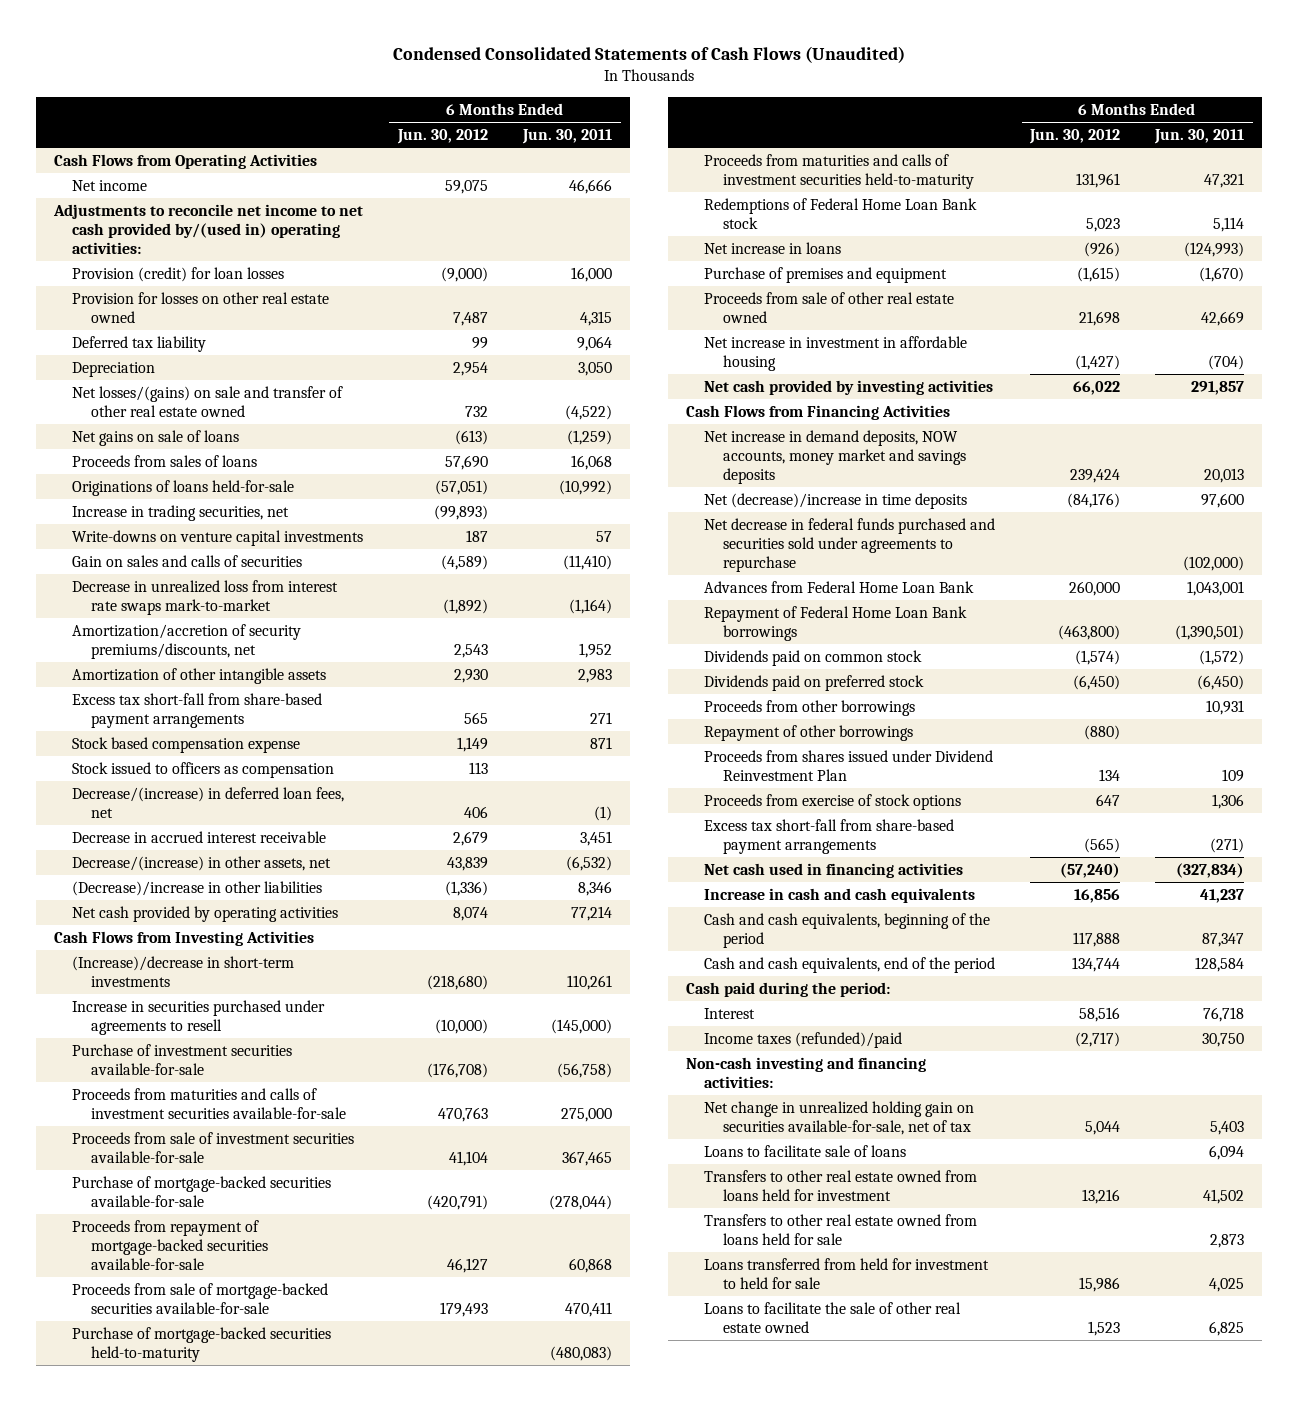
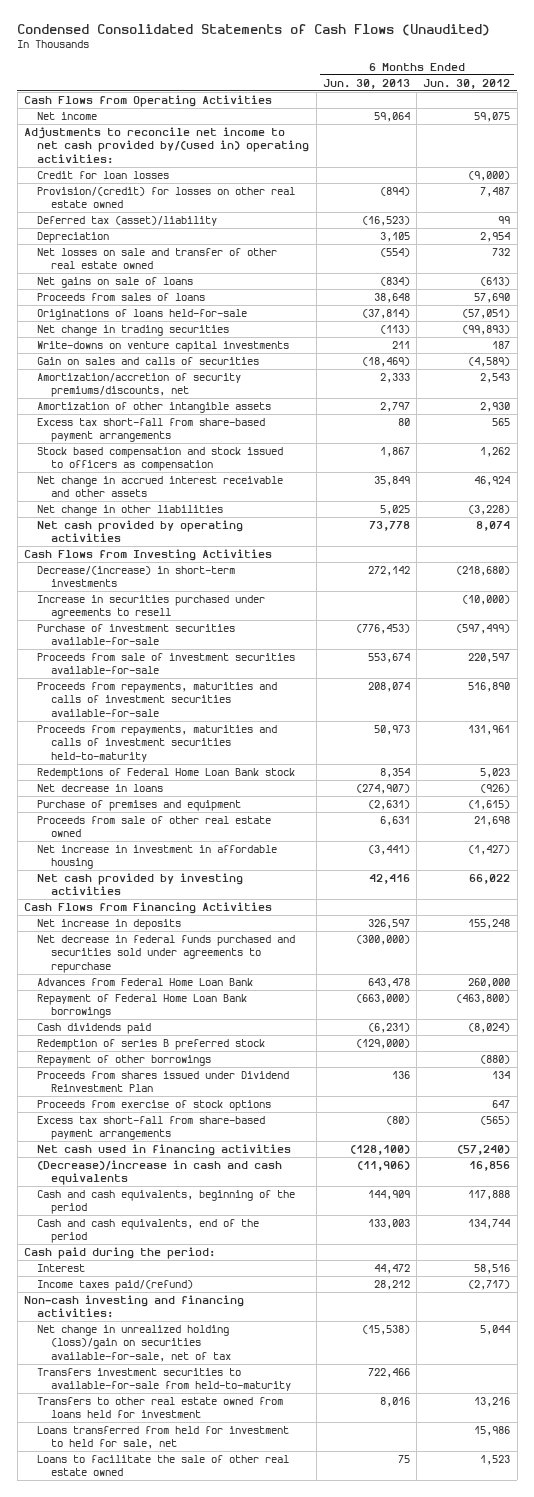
- | 6 Months Ended Jun. 30, 2012 | 6 Months Ended Jun. 30, 2011
+ | 6 Months Ended Jun. 30, 2013 | 6 Months Ended Jun. 30, 2012
- Provision (credit) for loan losses | (9,000) | 16,000
- Provision for losses on other real estate owned | 7,487 | 4,315
- Deferred tax liability | 99 | 9,064
+ Credit for loan losses | | (9,000)
+ Provision/(credit) for losses on other real estate owned | (894) | 7,487
+ Deferred tax (asset)/liability | (16,523) | 99
- Net losses/(gains) on sale and transfer of other real estate owned | 732 | (4,522)
+ Net losses on sale and transfer of other real estate owned | (554) | 732
- Increase in trading securities, net | (99,893) |
+ Net change in trading securities | (113) | (99,893)
- Decrease in unrealized loss from interest rate swaps mark-to-market | (1,892) | (1,164)
- Stock based compensation expense | 1,149 | 871
- Stock issued to officers as compensation | 113 |
- Decrease/(increase) in deferred loan fees, net | 406 | (1)
- Decrease in accrued interest receivable | 2,679 | 3,451
- Decrease/(increase) in other assets, net | 43,839 | (6,532)
- (Decrease)/increase in other liabilities | (1,336) | 8,346
+ Stock based compensation and stock issued to officers as compensation | 1,867 | 1,262
+ Net change in accrued interest receivable and other assets | 35,849 | 46,924
+ Net change in other liabilities | 5,025 | (3,228)
- (Increase)/decrease in short-term investments | (218,680) | 110,261
+ Decrease/(increase) in short-term investments | 272,142 | (218,680)
- Purchase of investment securities available-for-sale | (176,708) | (56,758)
- Proceeds from maturities and calls of investment securities available-for-sale | 470,763 | 275,000
- Proceeds from sale of investment securities available-for-sale | 41,104 | 367,465
- Purchase of mortgage-backed securities available-for-sale | (420,791) | (278,044)
- Proceeds from repayment of mortgage-backed securities available-for-sale | 46,127 | 60,868
- Proceeds from sale of mortgage-backed securities available-for-sale | 179,493 | 470,411
- Purchase of mortgage-backed securities held-to-maturity | | (480,083)
- Proceeds from maturities and calls of investment securities held-to-maturity | 131,961 | 47,321
+ Purchase of investment securities available-for-sale | (776,453) | (597,499)
+ Proceeds from sale of investment securities available-for-sale | 553,674 | 220,597
+ Proceeds from repayments, maturities and calls of investment securities available-for-sale | 208,074 | 516,890
+ Proceeds from repayments, maturities and calls of investment securities held-to-maturity | 50,973 | 131,961
- Net increase in loans | (926) | (124,993)
+ Net decrease in loans | (274,907) | (926)
- Net increase in demand deposits, NOW accounts, money market and savings deposits | 239,424 | 20,013
- Net (decrease)/increase in time deposits | (84,176) | 97,600
+ Net increase in deposits | 326,597 | 155,248
- Dividends paid on common stock | (1,574) | (1,572)
- Dividends paid on preferred stock | (6,450) | (6,450)
- Proceeds from other borrowings | | 10,931
+ Cash dividends paid | (6,231) | (8,024)
+ Redemption of series B preferred stock | (129,000) |
- Increase in cash and cash equivalents | 16,856 | 41,237
+ (Decrease)/increase in cash and cash equivalents | (11,906) | 16,856
- Income taxes (refunded)/paid | (2,717) | 30,750
+ Income taxes paid/(refund) | 28,212 | (2,717)
- Net change in unrealized holding gain on securities available-for-sale, net of tax | 5,044 | 5,403
- Loans to facilitate sale of loans | | 6,094
+ Net change in unrealized holding (loss)/gain on securities available-for-sale, net of tax | (15,538) | 5,044
+ Transfers investment securities to available-for-sale from held-to-maturity | 722,466 |
- Transfers to other real estate owned from loans held for sale | | 2,873
- Loans transferred from held for investment to held for sale | 15,986 | 4,025
+ Loans transferred from held for investment to held for sale, net | | 15,986

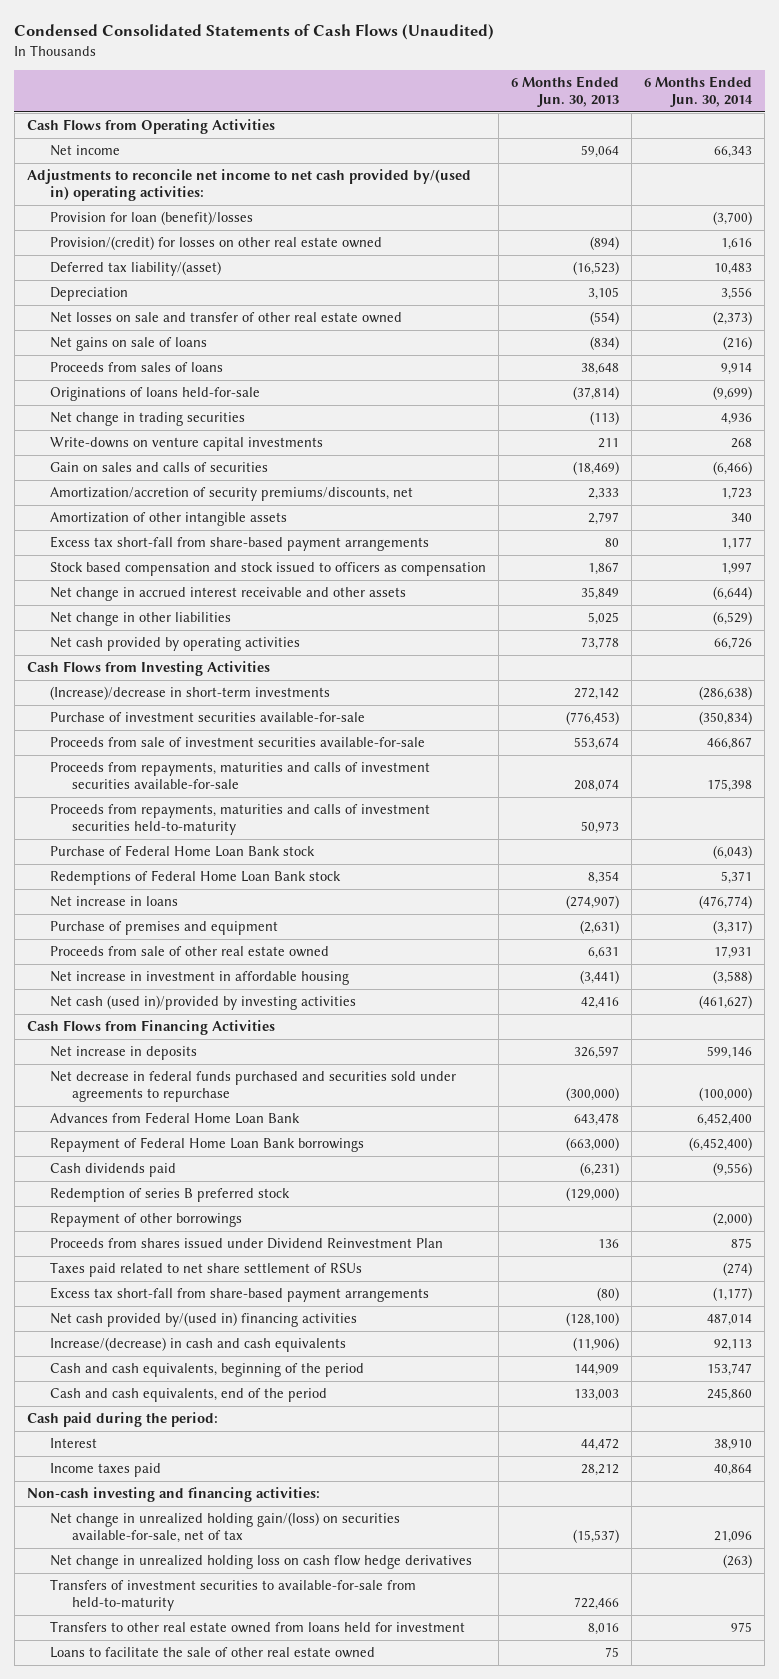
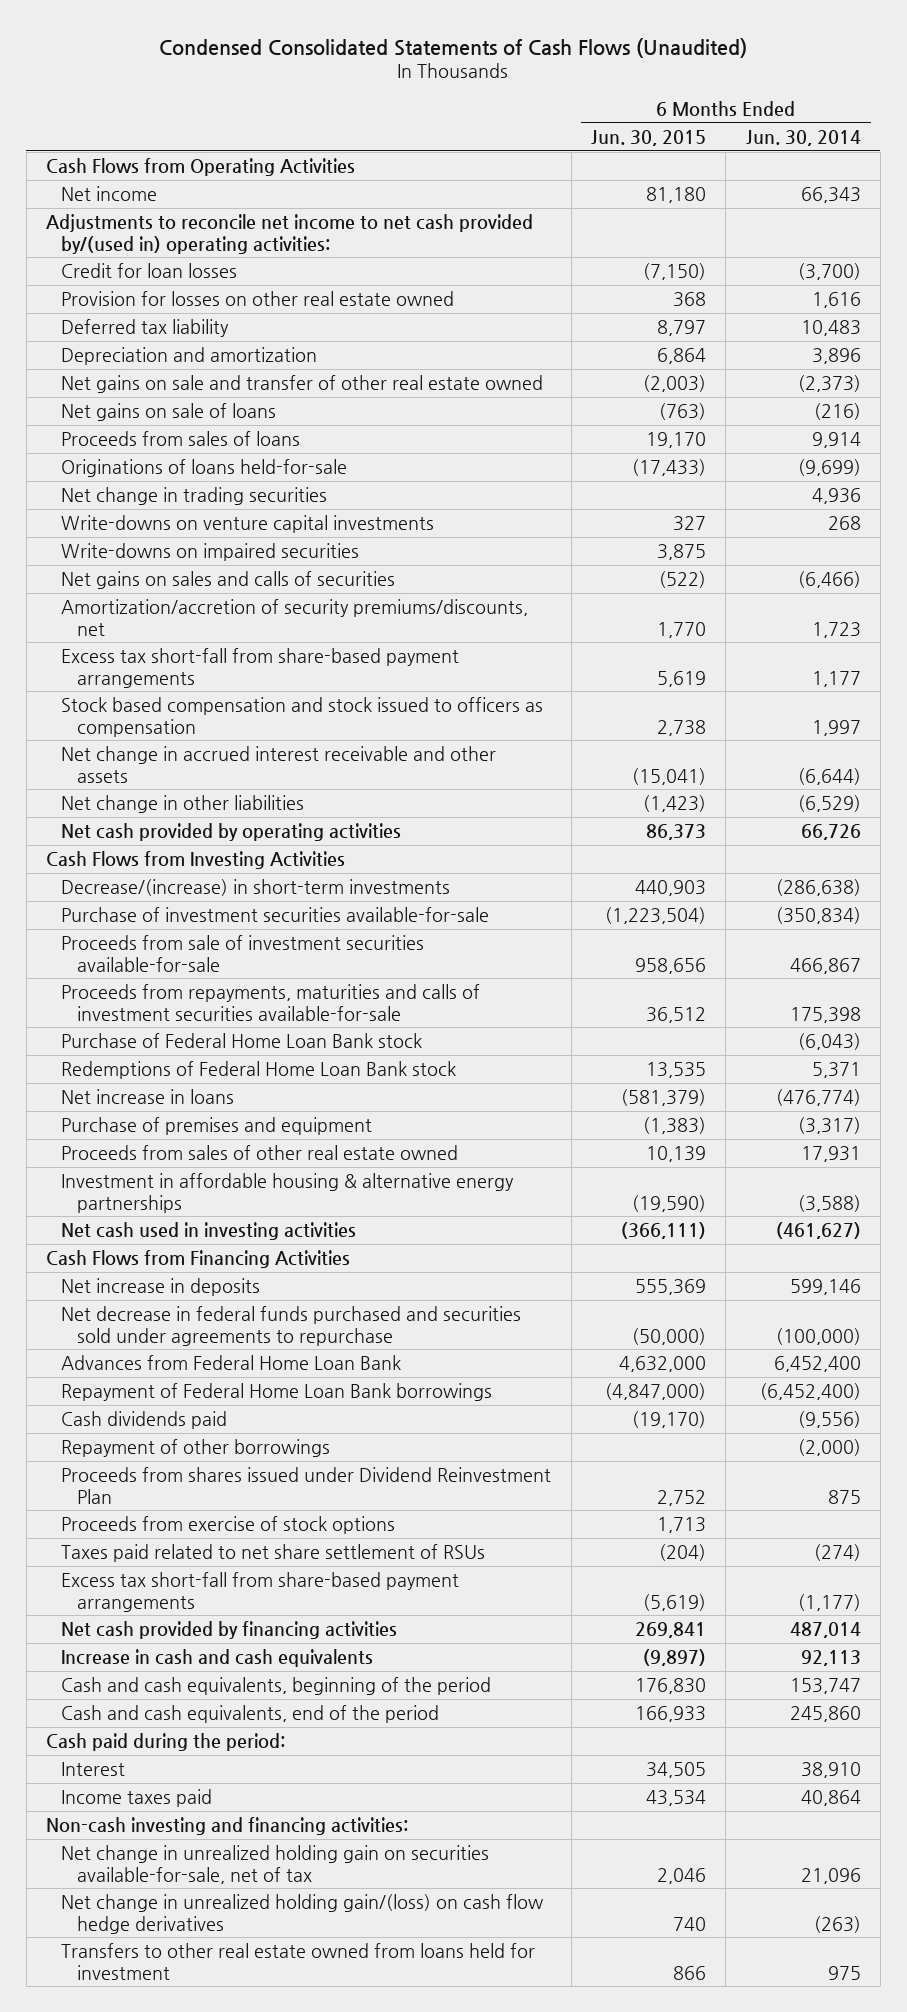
- | 6 Months Ended Jun. 30, 2013 | 6 Months Ended Jun. 30, 2014
+ | 6 Months Ended Jun. 30, 2015 | 6 Months Ended Jun. 30, 2014
- Provision for loan (benefit)/losses | | (3,700)
- Provision/(credit) for losses on other real estate owned | (894) | 1,616
- Deferred tax liability/(asset) | (16,523) | 10,483
- Depreciation | 3,105 | 3,556
- Net losses on sale and transfer of other real estate owned | (554) | (2,373)
+ Credit for loan losses | (7,150) | (3,700)
+ Provision for losses on other real estate owned | 368 | 1,616
+ Deferred tax liability | 8,797 | 10,483
+ Depreciation and amortization | 6,864 | 3,896
+ Net gains on sale and transfer of other real estate owned | (2,003) | (2,373)
- Gain on sales and calls of securities | (18,469) | (6,466)
+ Write-downs on impaired securities | 3,875 |
+ Net gains on sales and calls of securities | (522) | (6,466)
- Amortization of other intangible assets | 2,797 | 340
- (Increase)/decrease in short-term investments | 272,142 | (286,638)
+ Decrease/(increase) in short-term investments | 440,903 | (286,638)
- Proceeds from repayments, maturities and calls of investment securities held-to-maturity | 50,973 |
- Proceeds from sale of other real estate owned | 6,631 | 17,931
- Net increase in investment in affordable housing | (3,441) | (3,588)
- Net cash (used in)/provided by investing activities | 42,416 | (461,627)
+ Proceeds from sales of other real estate owned | 10,139 | 17,931
+ Investment in affordable housing & alternative energy partnerships | (19,590) | (3,588)
+ Net cash used in investing activities | (366,111) | (461,627)
- Redemption of series B preferred stock | (129,000) |
+ Proceeds from exercise of stock options | 1,713 |
- Net cash provided by/(used in) financing activities | (128,100) | 487,014
- Increase/(decrease) in cash and cash equivalents | (11,906) | 92,113
+ Net cash provided by financing activities | 269,841 | 487,014
+ Increase in cash and cash equivalents | (9,897) | 92,113
- Net change in unrealized holding gain/(loss) on securities available-for-sale, net of tax | (15,537) | 21,096
- Net change in unrealized holding loss on cash flow hedge derivatives | | (263)
- Transfers of investment securities to available-for-sale from held-to-maturity | 722,466 |
+ Net change in unrealized holding gain on securities available-for-sale, net of tax | 2,046 | 21,096
+ Net change in unrealized holding gain/(loss) on cash flow hedge derivatives | 740 | (263)
- Loans to facilitate the sale of other real estate owned | 75 |

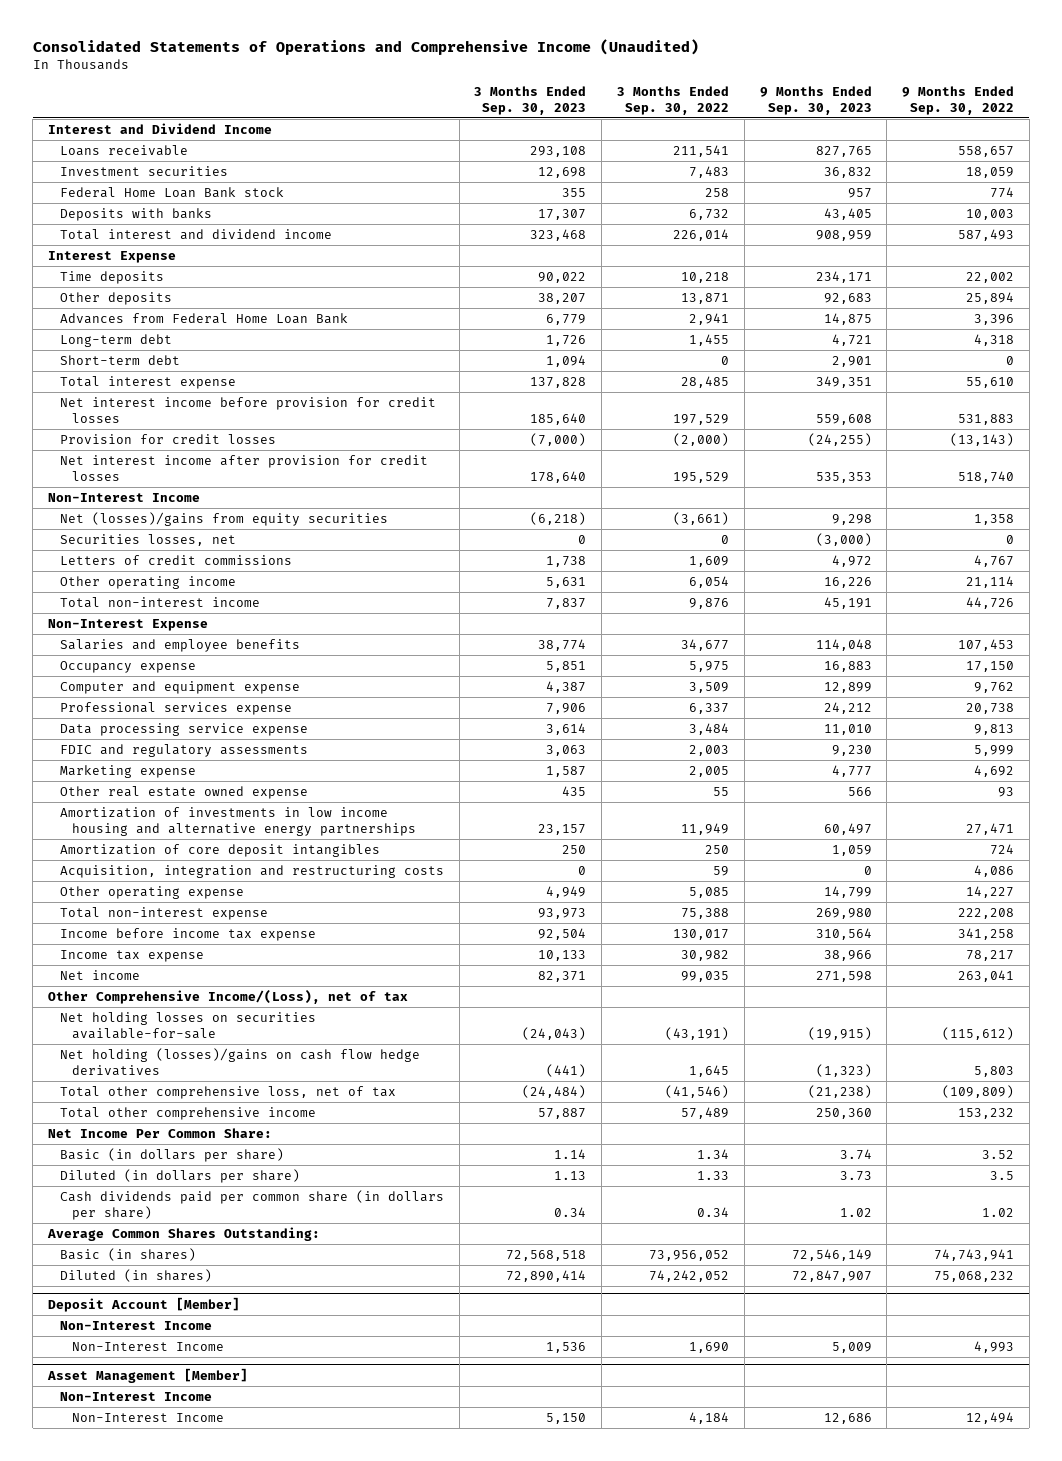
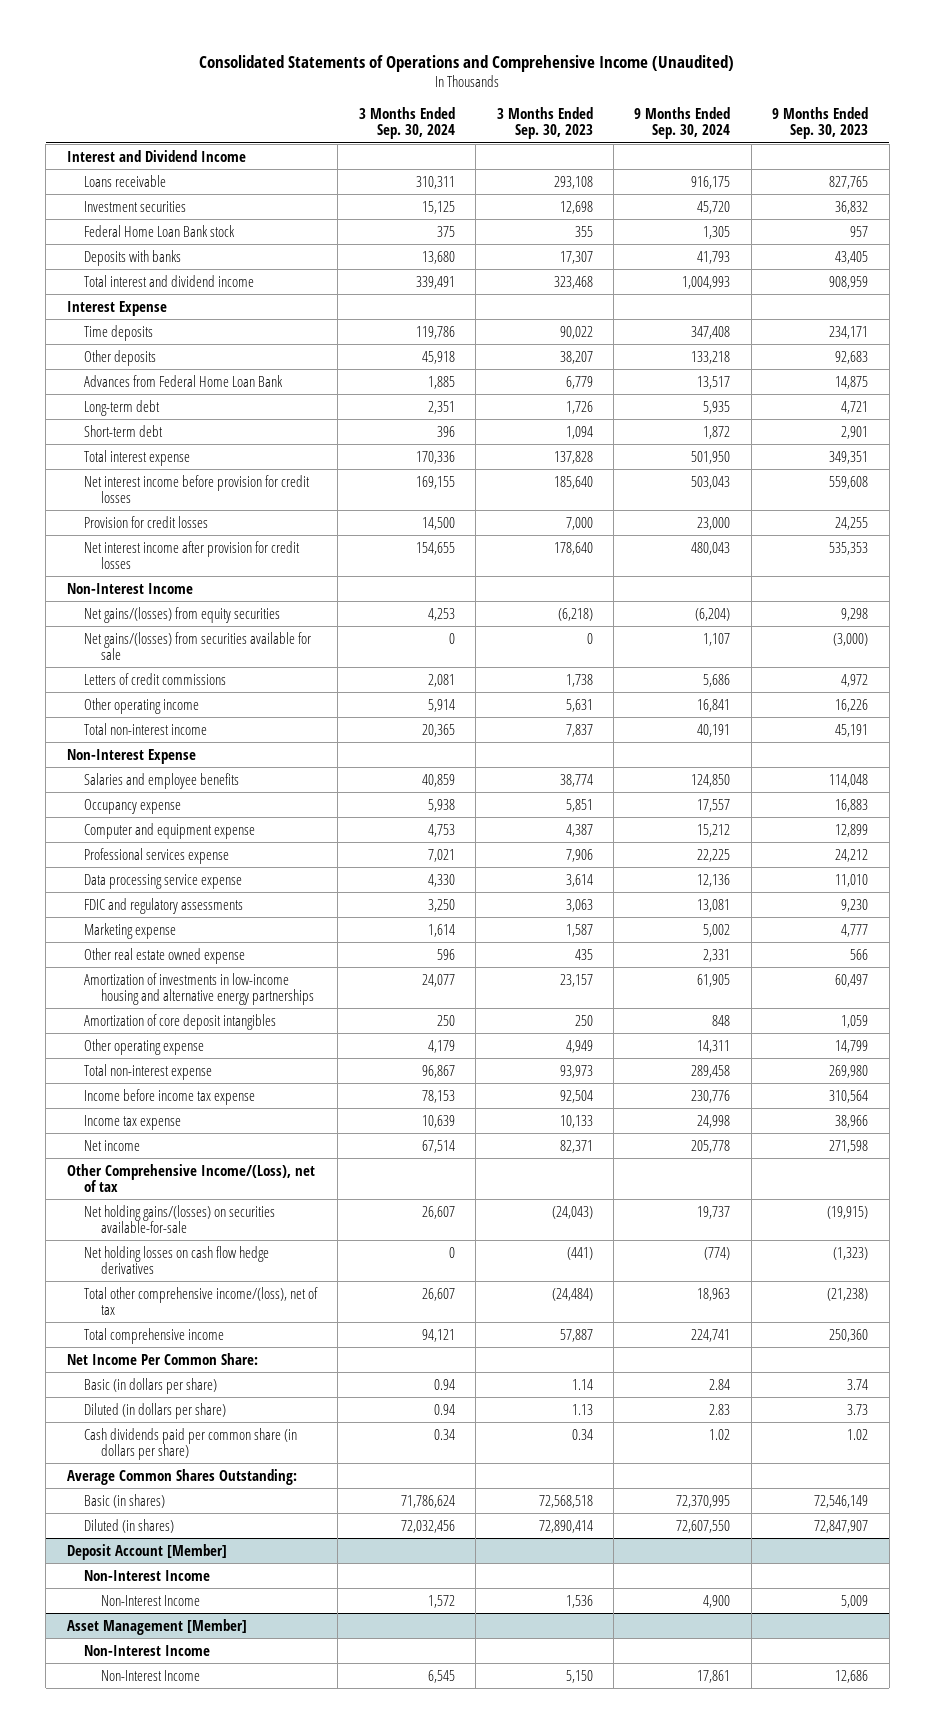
- | 3 Months Ended Sep. 30, 2023 | 3 Months Ended Sep. 30, 2022 | 9 Months Ended Sep. 30, 2023 | 9 Months Ended Sep. 30, 2022
+ | 3 Months Ended Sep. 30, 2024 | 3 Months Ended Sep. 30, 2023 | 9 Months Ended Sep. 30, 2024 | 9 Months Ended Sep. 30, 2023
- Provision for credit losses | (7,000) | (2,000) | (24,255) | (13,143)
+ Provision for credit losses | 14,500 | 7,000 | 23,000 | 24,255
- Net (losses)/gains from equity securities | (6,218) | (3,661) | 9,298 | 1,358
- Securities losses, net | 0 | 0 | (3,000) | 0
+ Net gains/(losses) from equity securities | 4,253 | (6,218) | (6,204) | 9,298
+ Net gains/(losses) from securities available for sale | 0 | 0 | 1,107 | (3,000)
- Amortization of investments in low income housing and alternative energy partnerships | 23,157 | 11,949 | 60,497 | 27,471
+ Amortization of investments in low-income housing and alternative energy partnerships | 24,077 | 23,157 | 61,905 | 60,497
- Acquisition, integration and restructuring costs | 0 | 59 | 0 | 4,086
- Net holding losses on securities available-for-sale | (24,043) | (43,191) | (19,915) | (115,612)
- Net holding (losses)/gains on cash flow hedge derivatives | (441) | 1,645 | (1,323) | 5,803
- Total other comprehensive loss, net of tax | (24,484) | (41,546) | (21,238) | (109,809)
- Total other comprehensive income | 57,887 | 57,489 | 250,360 | 153,232
+ Net holding gains/(losses) on securities available-for-sale | 26,607 | (24,043) | 19,737 | (19,915)
+ Net holding losses on cash flow hedge derivatives | 0 | (441) | (774) | (1,323)
+ Total other comprehensive income/(loss), net of tax | 26,607 | (24,484) | 18,963 | (21,238)
+ Total comprehensive income | 94,121 | 57,887 | 224,741 | 250,360

